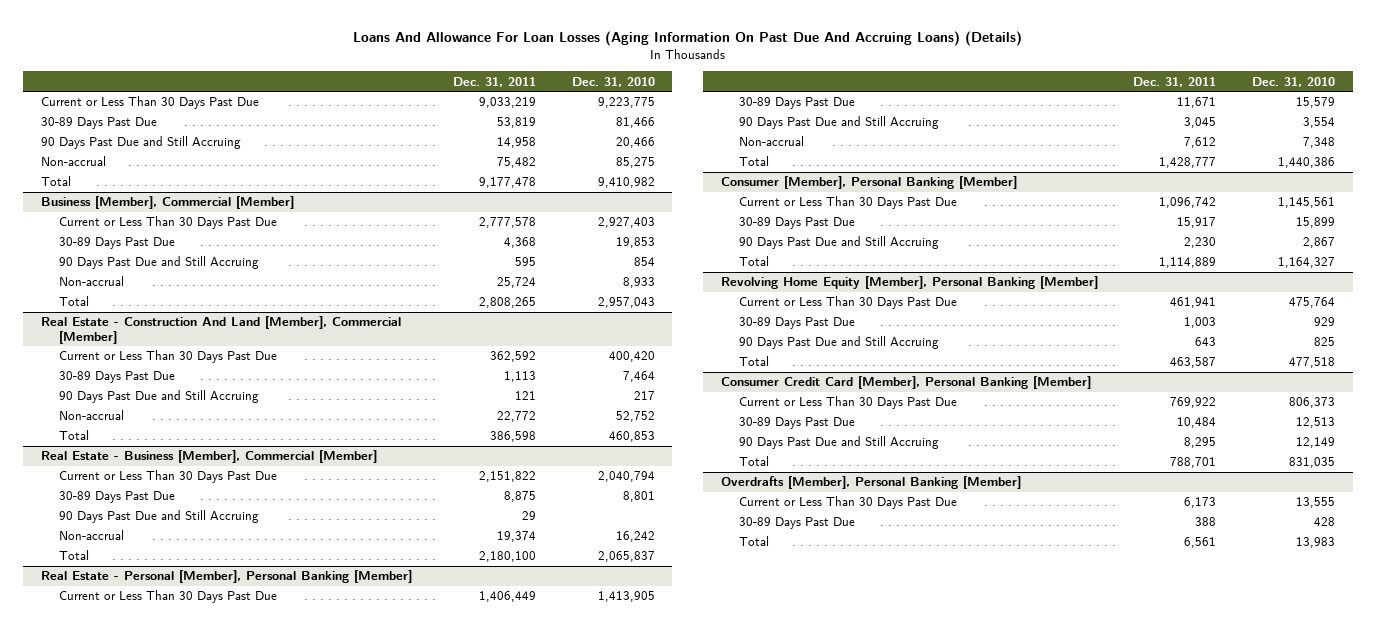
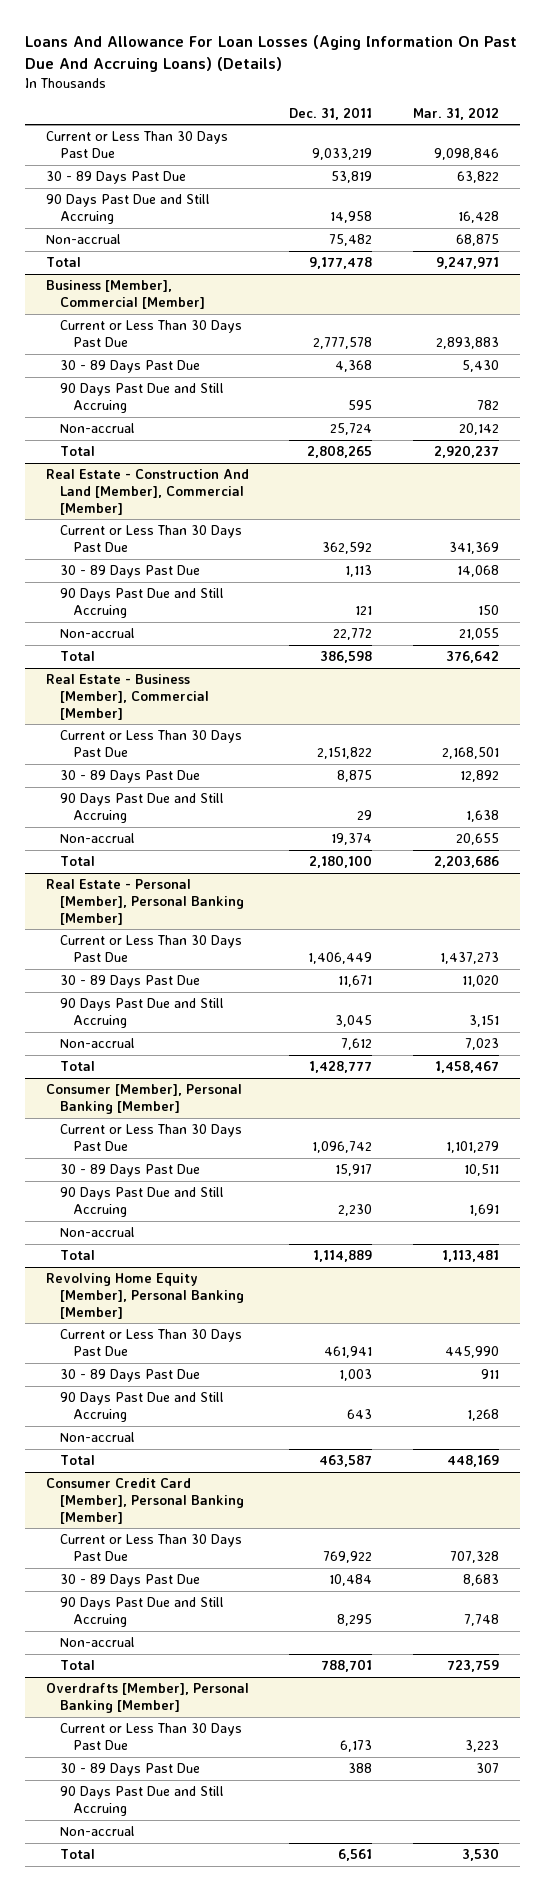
- | Dec. 31, 2011 | Dec. 31, 2010
+ | Dec. 31, 2011 | Mar. 31, 2012
- 30-89 Days Past Due | 53,819 | 81,466
+ 30 - 89 Days Past Due | 53,819 | 63,822
@ Business [Member], Commercial [Member]
- 30-89 Days Past Due | 4,368 | 19,853
+ 30 - 89 Days Past Due | 4,368 | 5,430
@ Real Estate - Construction And Land [Member], Commercial [Member]
- 30-89 Days Past Due | 1,113 | 7,464
+ 30 - 89 Days Past Due | 1,113 | 14,068
@ Real Estate - Business [Member], Commercial [Member]
- 30-89 Days Past Due | 8,875 | 8,801
+ 30 - 89 Days Past Due | 8,875 | 12,892
@ Real Estate - Personal [Member], Personal Banking [Member]
- 30-89 Days Past Due | 11,671 | 15,579
+ 30 - 89 Days Past Due | 11,671 | 11,020
@ Consumer [Member], Personal Banking [Member]
- 30-89 Days Past Due | 15,917 | 15,899
+ 30 - 89 Days Past Due | 15,917 | 10,511
+ Non-accrual
@ Revolving Home Equity [Member], Personal Banking [Member]
- 30-89 Days Past Due | 1,003 | 929
+ 30 - 89 Days Past Due | 1,003 | 911
+ Non-accrual
@ Consumer Credit Card [Member], Personal Banking [Member]
- 30-89 Days Past Due | 10,484 | 12,513
+ 30 - 89 Days Past Due | 10,484 | 8,683
+ Non-accrual
@ Overdrafts [Member], Personal Banking [Member]
- 30-89 Days Past Due | 388 | 428
+ 30 - 89 Days Past Due | 388 | 307
+ 90 Days Past Due and Still Accruing
+ Non-accrual

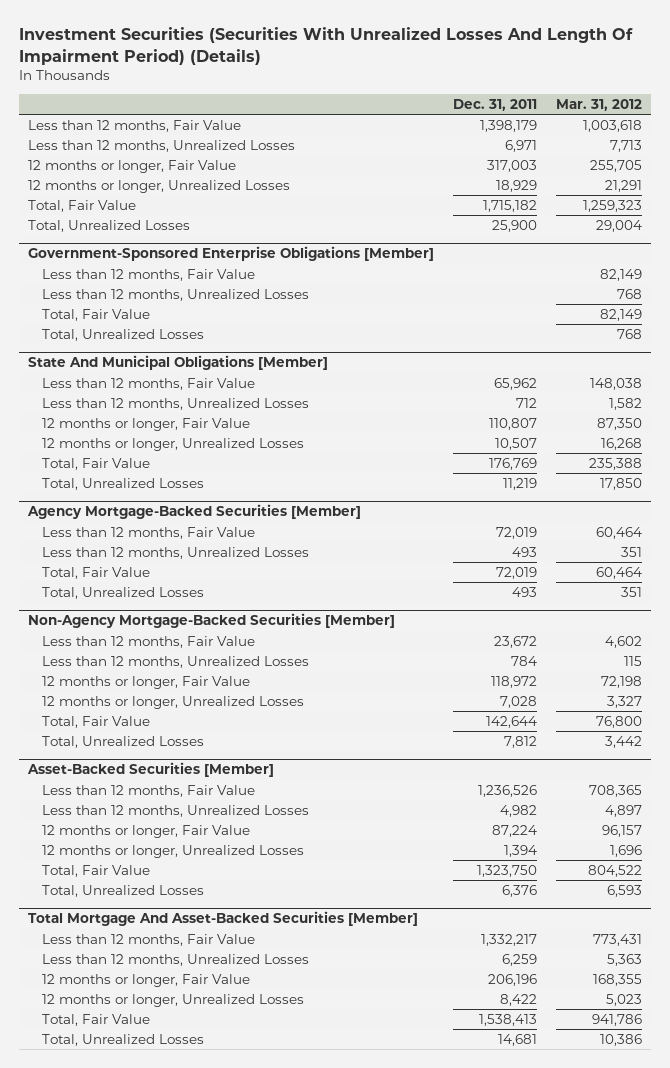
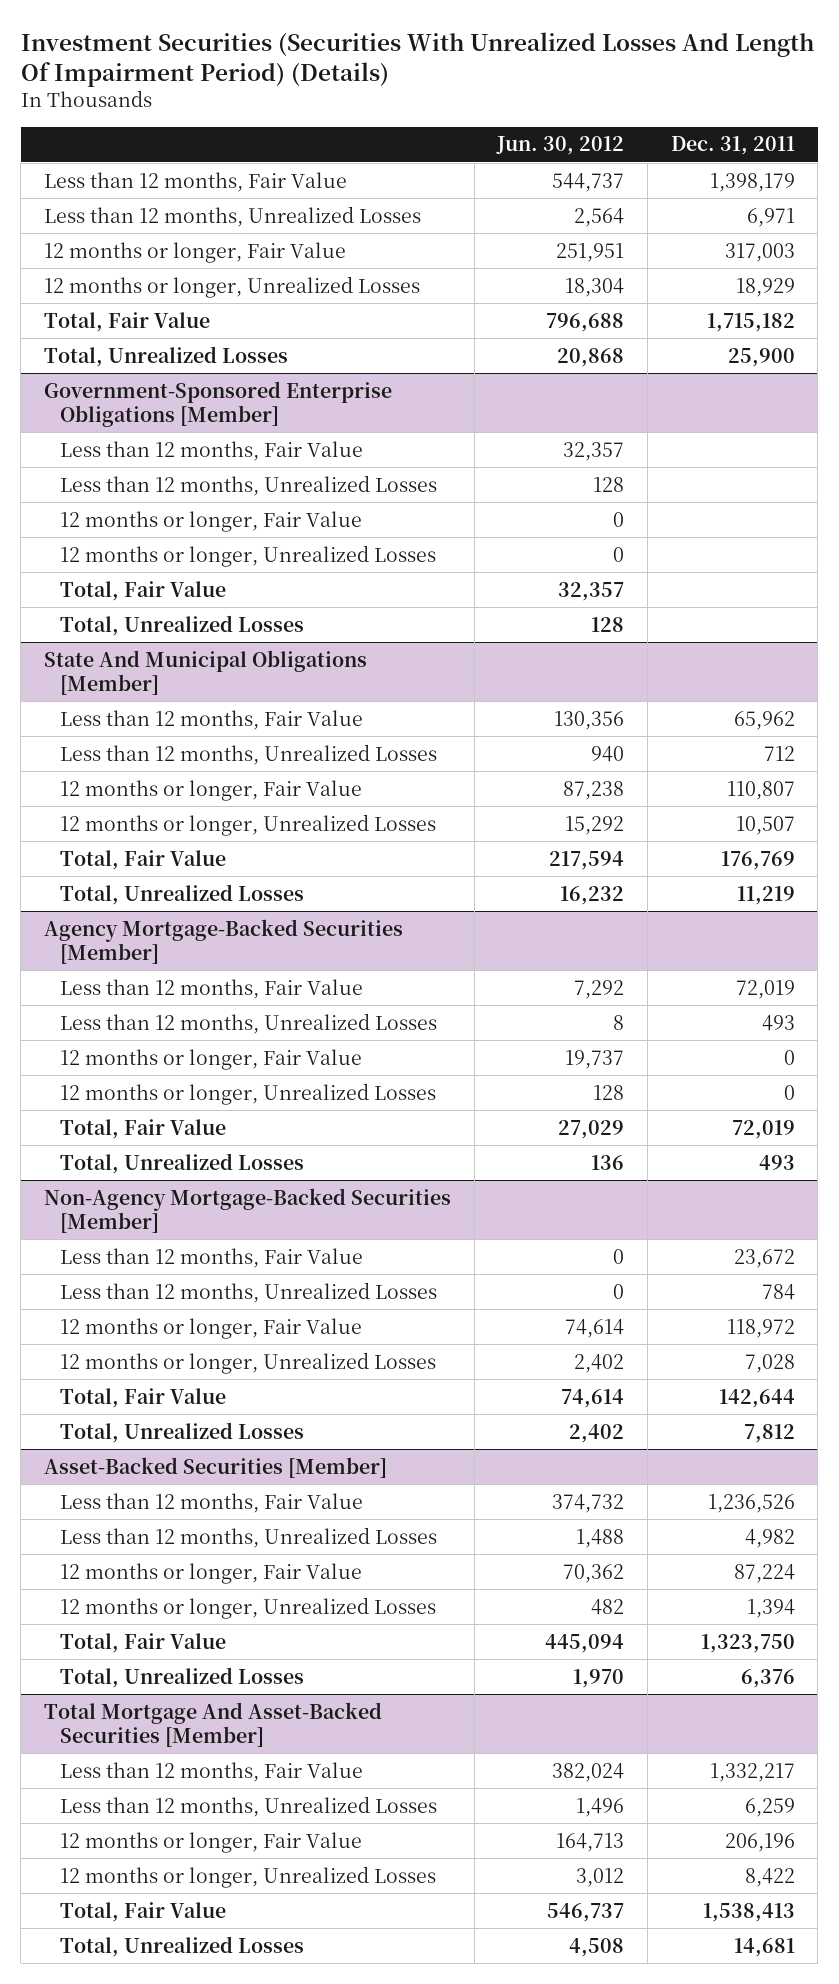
- | Dec. 31, 2011 | Mar. 31, 2012
+ | Jun. 30, 2012 | Dec. 31, 2011
@ Government-Sponsored Enterprise Obligations [Member]
+ 12 months or longer, Fair Value | 0 |
+ 12 months or longer, Unrealized Losses | 0 |
@ Agency Mortgage-Backed Securities [Member]
+ 12 months or longer, Fair Value | 19,737 | 0
+ 12 months or longer, Unrealized Losses | 128 | 0

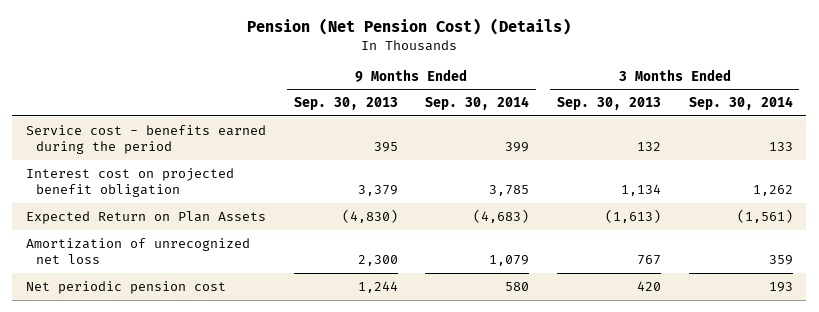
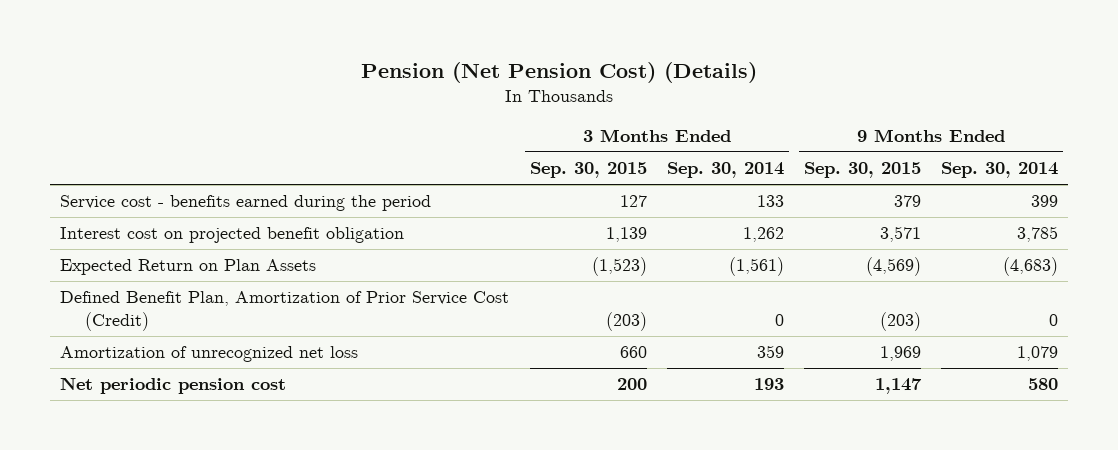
- | 9 Months Ended Sep. 30, 2013 | 9 Months Ended Sep. 30, 2014 | 3 Months Ended Sep. 30, 2013 | 3 Months Ended Sep. 30, 2014
+ | 3 Months Ended Sep. 30, 2015 | 3 Months Ended Sep. 30, 2014 | 9 Months Ended Sep. 30, 2015 | 9 Months Ended Sep. 30, 2014
+ Defined Benefit Plan, Amortization of Prior Service Cost (Credit) | (203) | 0 | (203) | 0

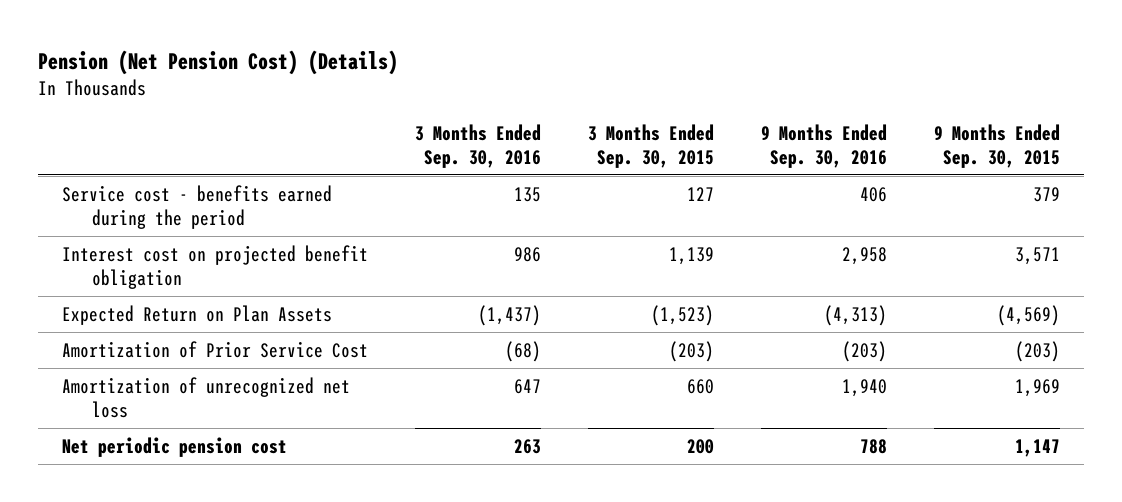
- | 3 Months Ended Sep. 30, 2015 | 3 Months Ended Sep. 30, 2014 | 9 Months Ended Sep. 30, 2015 | 9 Months Ended Sep. 30, 2014
+ | 3 Months Ended Sep. 30, 2016 | 3 Months Ended Sep. 30, 2015 | 9 Months Ended Sep. 30, 2016 | 9 Months Ended Sep. 30, 2015
- Defined Benefit Plan, Amortization of Prior Service Cost (Credit) | (203) | 0 | (203) | 0
+ Amortization of Prior Service Cost | (68) | (203) | (203) | (203)

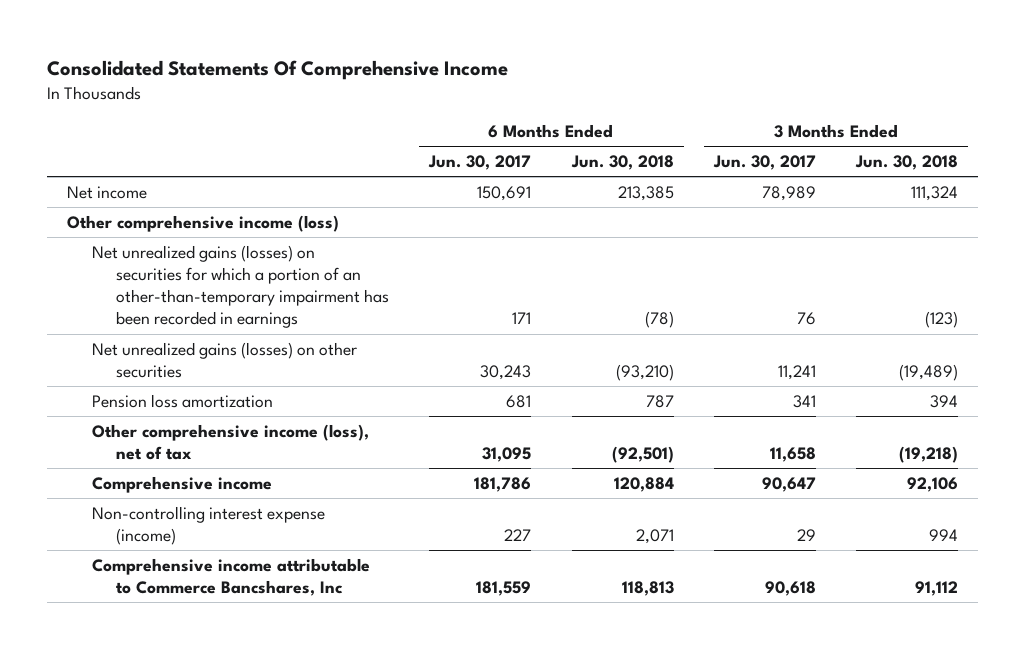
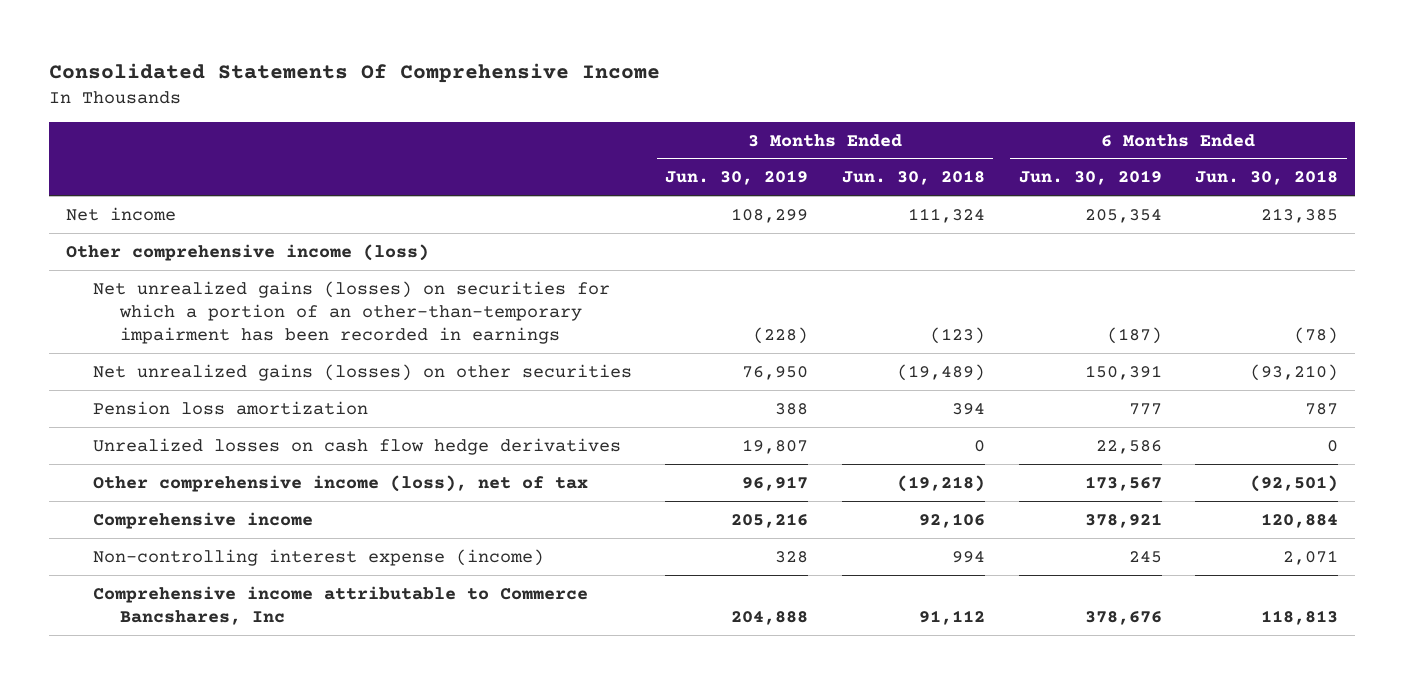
- | 6 Months Ended Jun. 30, 2017 | 6 Months Ended Jun. 30, 2018 | 3 Months Ended Jun. 30, 2017 | 3 Months Ended Jun. 30, 2018
+ | 3 Months Ended Jun. 30, 2019 | 3 Months Ended Jun. 30, 2018 | 6 Months Ended Jun. 30, 2019 | 6 Months Ended Jun. 30, 2018
+ Unrealized losses on cash flow hedge derivatives | 19,807 | 0 | 22,586 | 0

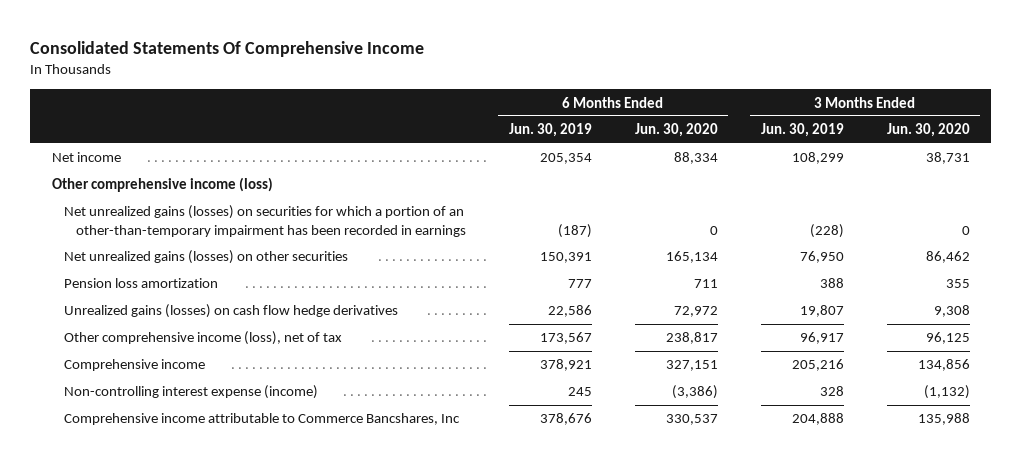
- | 3 Months Ended Jun. 30, 2019 | 3 Months Ended Jun. 30, 2018 | 6 Months Ended Jun. 30, 2019 | 6 Months Ended Jun. 30, 2018
+ | 6 Months Ended Jun. 30, 2019 | 6 Months Ended Jun. 30, 2020 | 3 Months Ended Jun. 30, 2019 | 3 Months Ended Jun. 30, 2020
- Unrealized losses on cash flow hedge derivatives | 19,807 | 0 | 22,586 | 0
+ Unrealized gains (losses) on cash flow hedge derivatives | 22,586 | 72,972 | 19,807 | 9,308

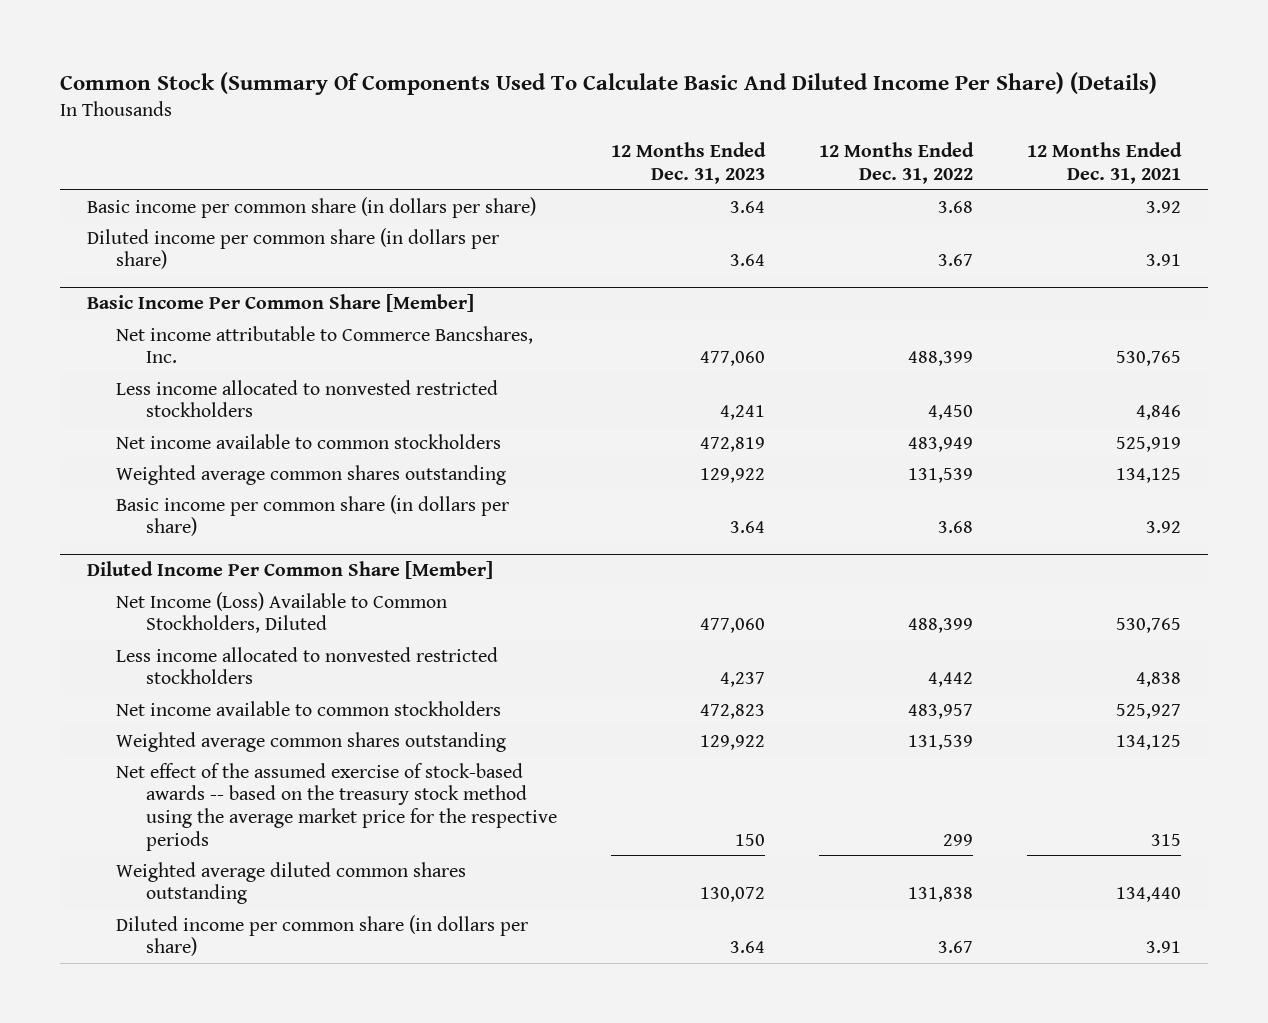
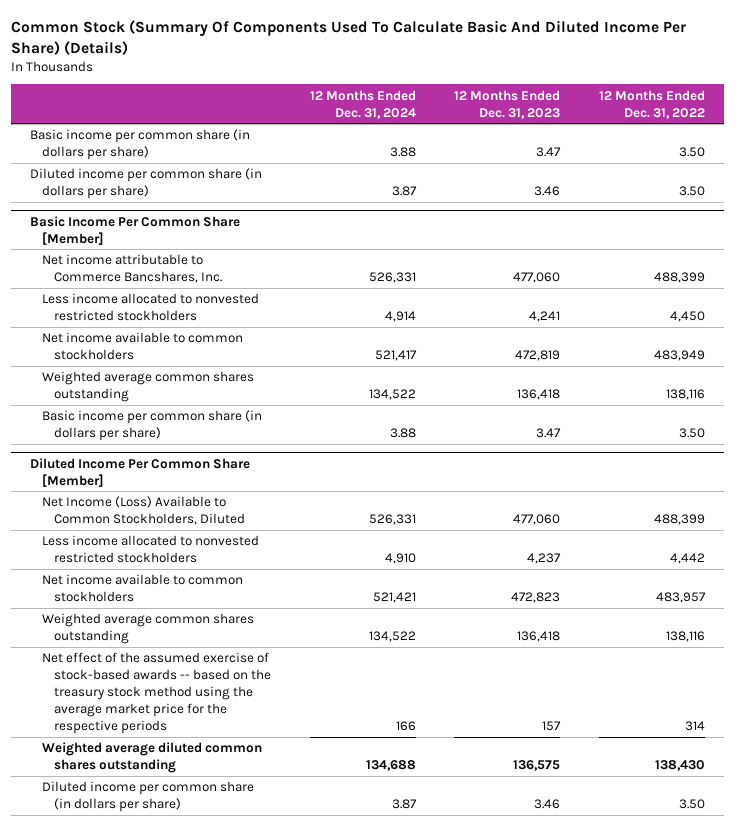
- | 12 Months Ended Dec. 31, 2023 | 12 Months Ended Dec. 31, 2022 | 12 Months Ended Dec. 31, 2021
+ | 12 Months Ended Dec. 31, 2024 | 12 Months Ended Dec. 31, 2023 | 12 Months Ended Dec. 31, 2022
- Basic income per common share (in dollars per share) | 3.64 | 3.68 | 3.92
- Diluted income per common share (in dollars per share) | 3.64 | 3.67 | 3.91
+ Basic income per common share (in dollars per share) | 3.88 | 3.47 | 3.50
+ Diluted income per common share (in dollars per share) | 3.87 | 3.46 | 3.50
@ Basic Income Per Common Share [Member]
- Weighted average common shares outstanding | 129,922 | 131,539 | 134,125
- Basic income per common share (in dollars per share) | 3.64 | 3.68 | 3.92
+ Weighted average common shares outstanding | 134,522 | 136,418 | 138,116
+ Basic income per common share (in dollars per share) | 3.88 | 3.47 | 3.50
@ Diluted Income Per Common Share [Member]
- Weighted average common shares outstanding | 129,922 | 131,539 | 134,125
- Net effect of the assumed exercise of stock-based awards -- based on the treasury stock method using the average market price for the respective periods | 150 | 299 | 315
- Weighted average diluted common shares outstanding | 130,072 | 131,838 | 134,440
- Diluted income per common share (in dollars per share) | 3.64 | 3.67 | 3.91
+ Weighted average common shares outstanding | 134,522 | 136,418 | 138,116
+ Net effect of the assumed exercise of stock-based awards -- based on the treasury stock method using the average market price for the respective periods | 166 | 157 | 314
+ Weighted average diluted common shares outstanding | 134,688 | 136,575 | 138,430
+ Diluted income per common share (in dollars per share) | 3.87 | 3.46 | 3.50

